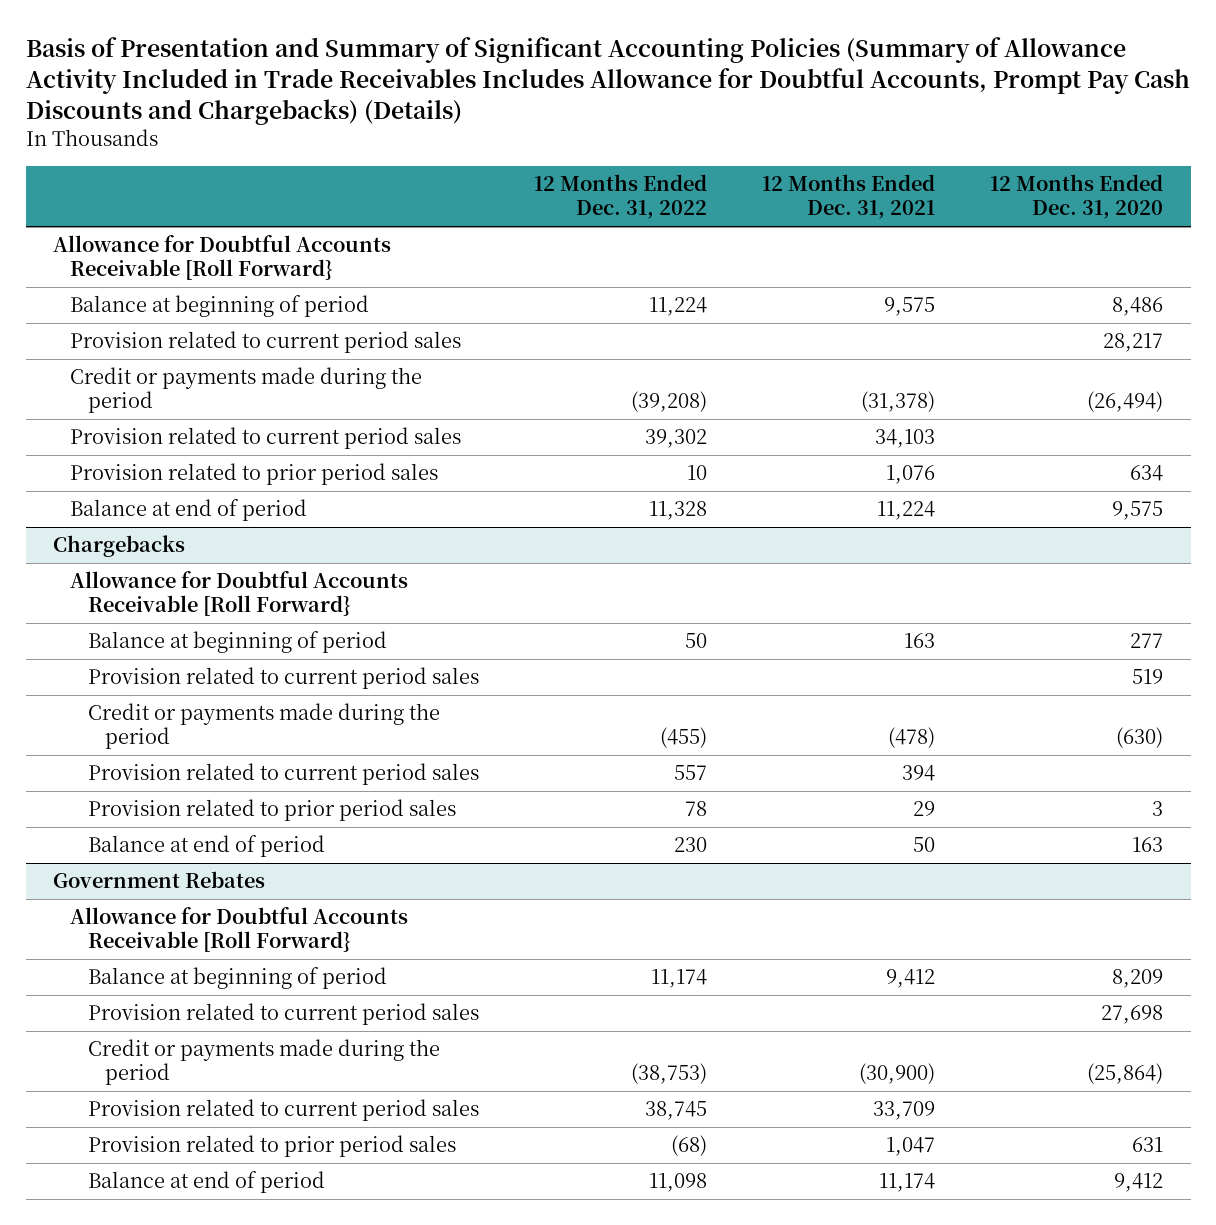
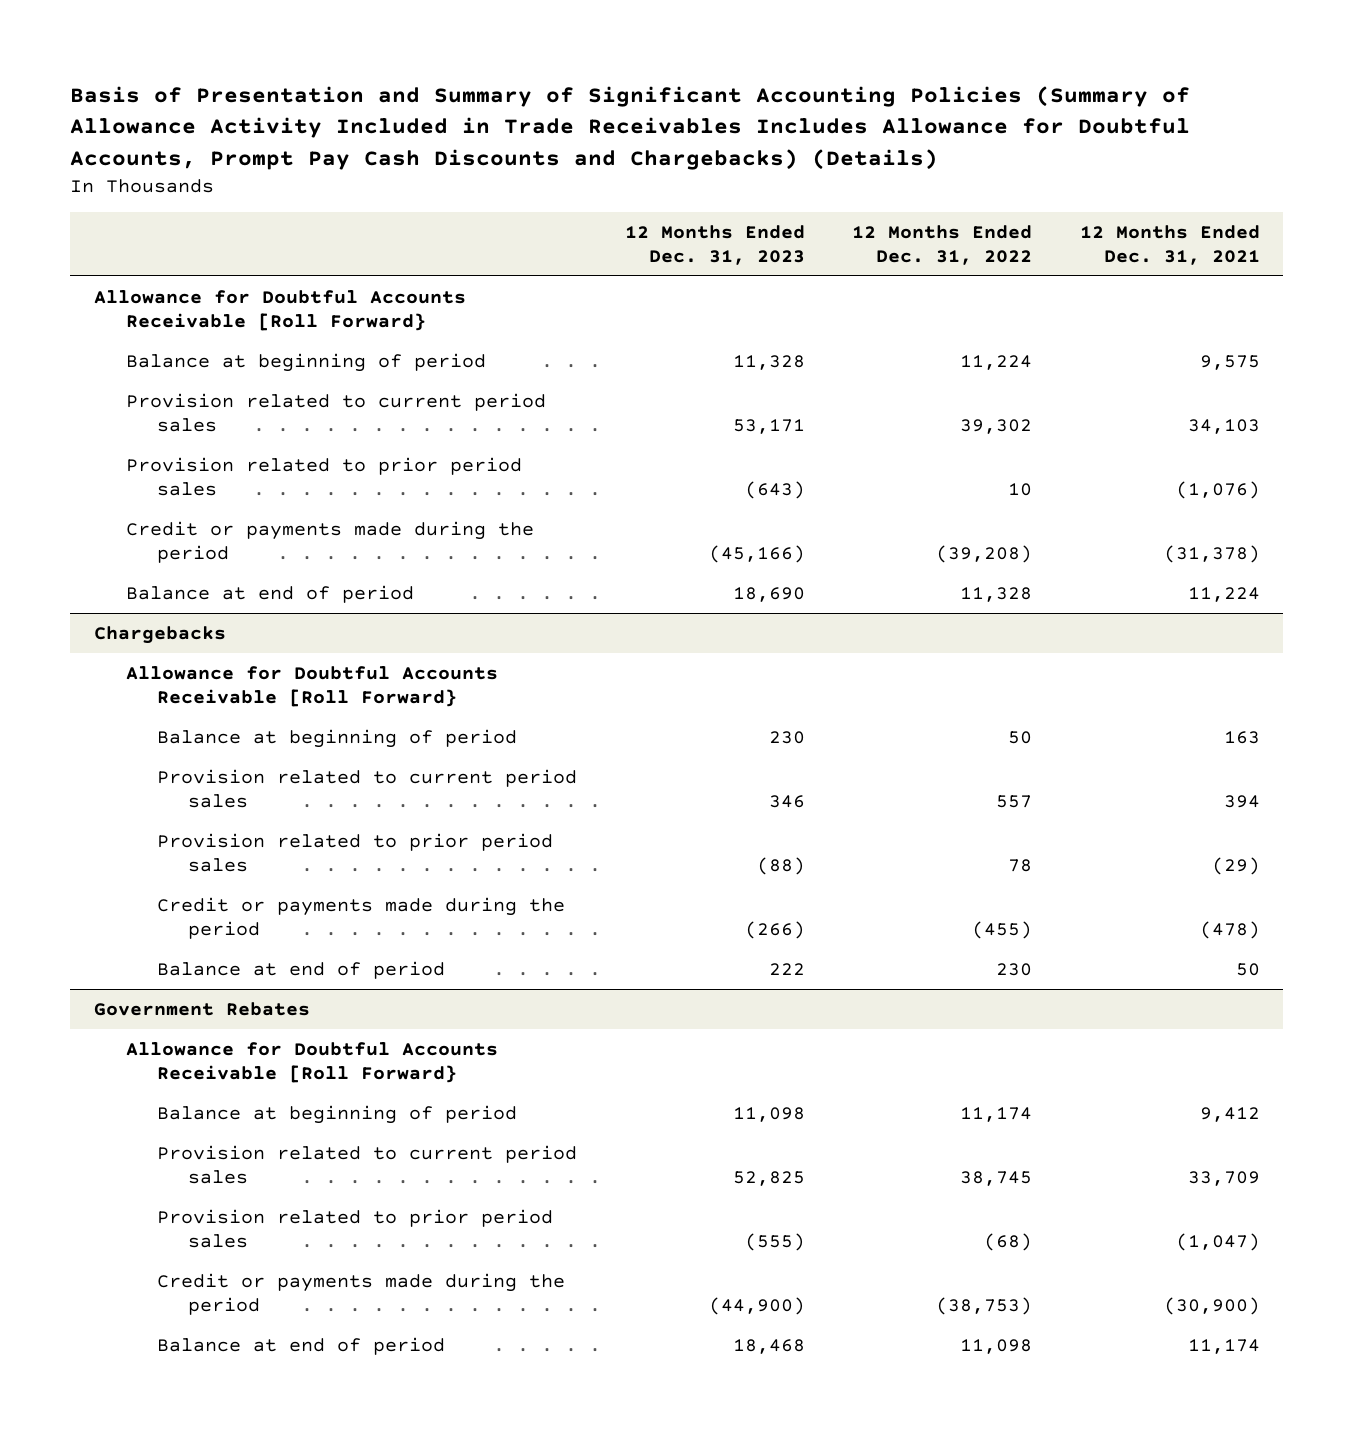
- | 12 Months Ended Dec. 31, 2022 | 12 Months Ended Dec. 31, 2021 | 12 Months Ended Dec. 31, 2020
+ | 12 Months Ended Dec. 31, 2023 | 12 Months Ended Dec. 31, 2022 | 12 Months Ended Dec. 31, 2021
- Provision related to current period sales | | | 28,217
- Provision related to prior period sales | 10 | 1,076 | 634
+ Provision related to prior period sales | (643) | 10 | (1,076)
moved down: Credit or payments made during the period | (45,166) | (39,208) | (31,378)
@ Chargebacks
- Provision related to current period sales | | | 519
- Provision related to prior period sales | 78 | 29 | 3
+ Provision related to prior period sales | (88) | 78 | (29)
moved down: Credit or payments made during the period | (266) | (455) | (478)
@ Government Rebates
- Provision related to current period sales | | | 27,698
- Provision related to prior period sales | (68) | 1,047 | 631
+ Provision related to prior period sales | (555) | (68) | (1,047)
moved down: Credit or payments made during the period | (44,900) | (38,753) | (30,900)

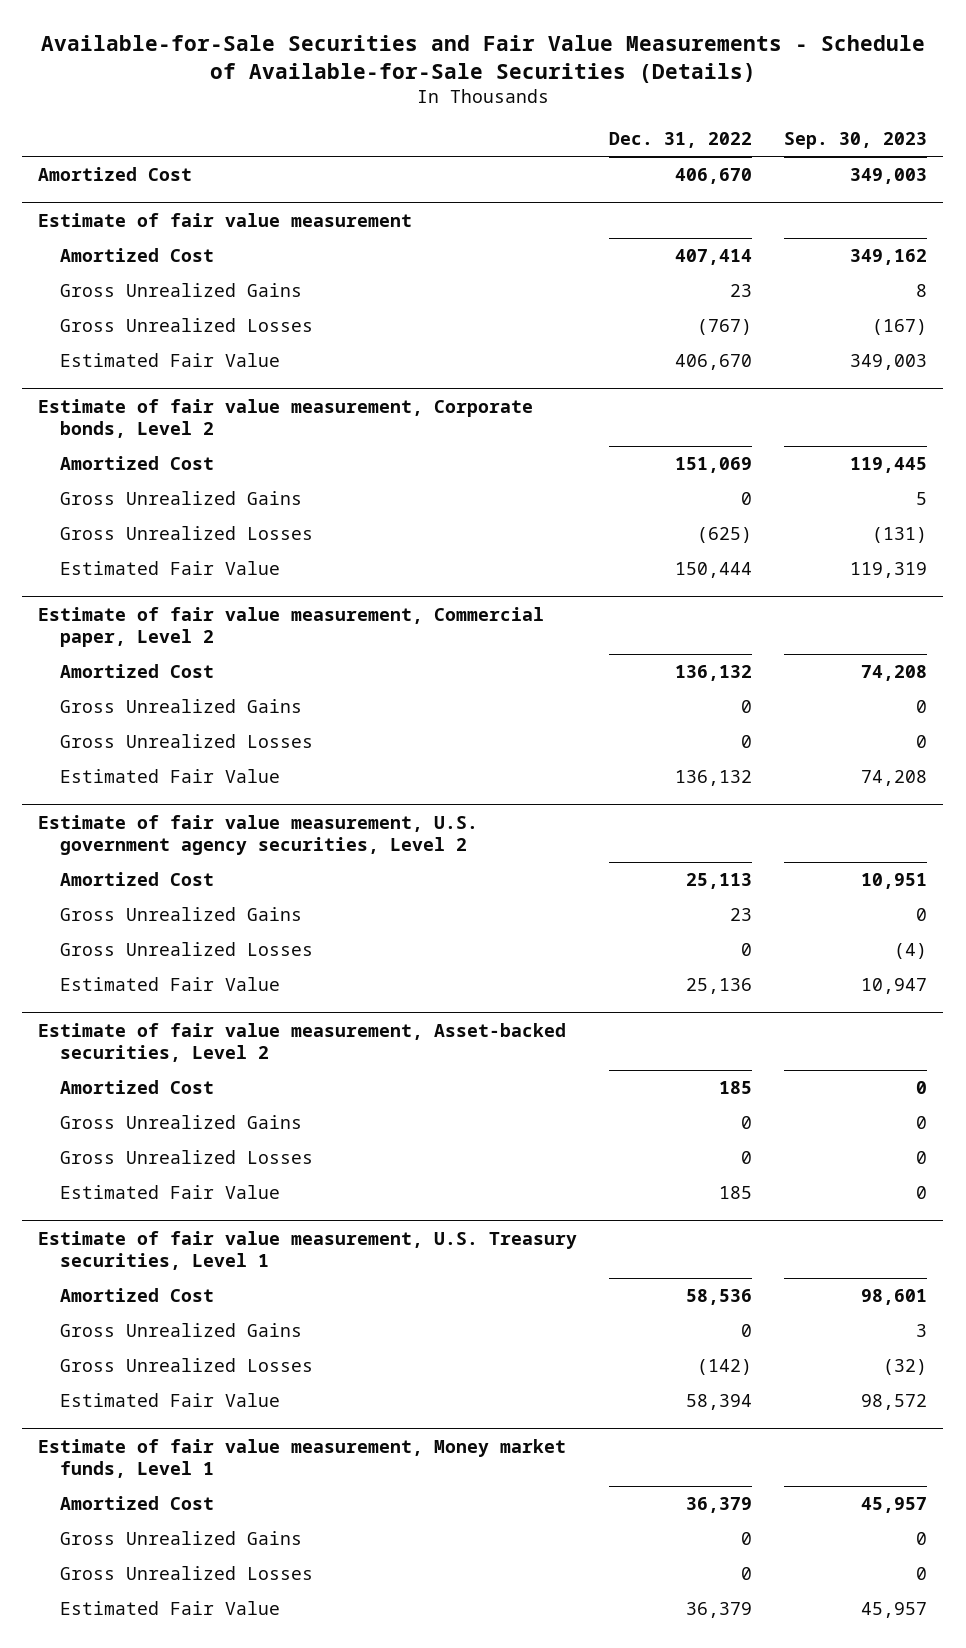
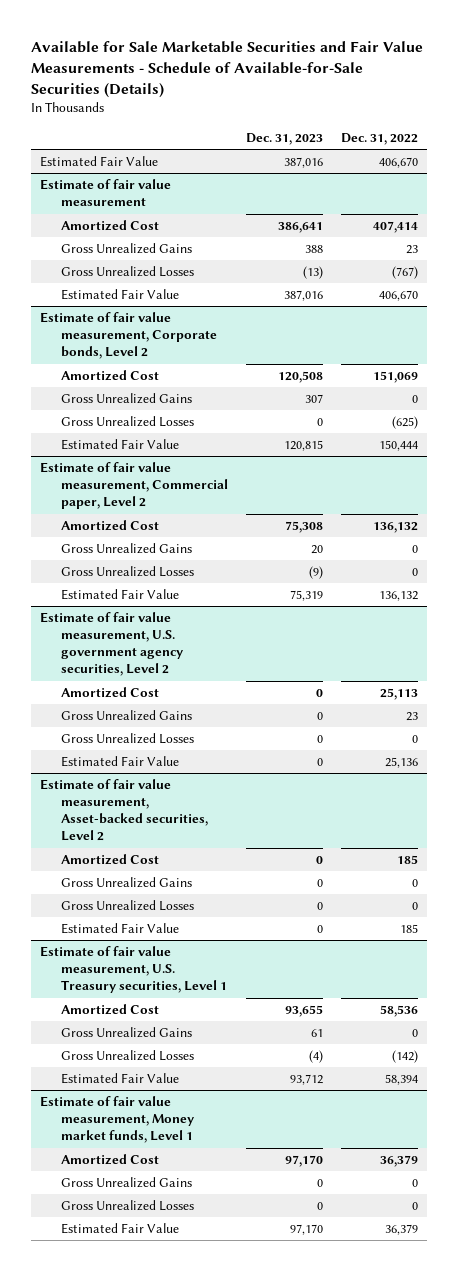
- Available-for-Sale Securities and Fair Value Measurements - Schedule of Available-for-Sale Securities (Details)
+ Available for Sale Marketable Securities and Fair Value Measurements - Schedule of Available-for-Sale Securities (Details)
- | Dec. 31, 2022 | Sep. 30, 2023
+ | Dec. 31, 2023 | Dec. 31, 2022
- Amortized Cost | 406,670 | 349,003
+ Estimated Fair Value | 387,016 | 406,670

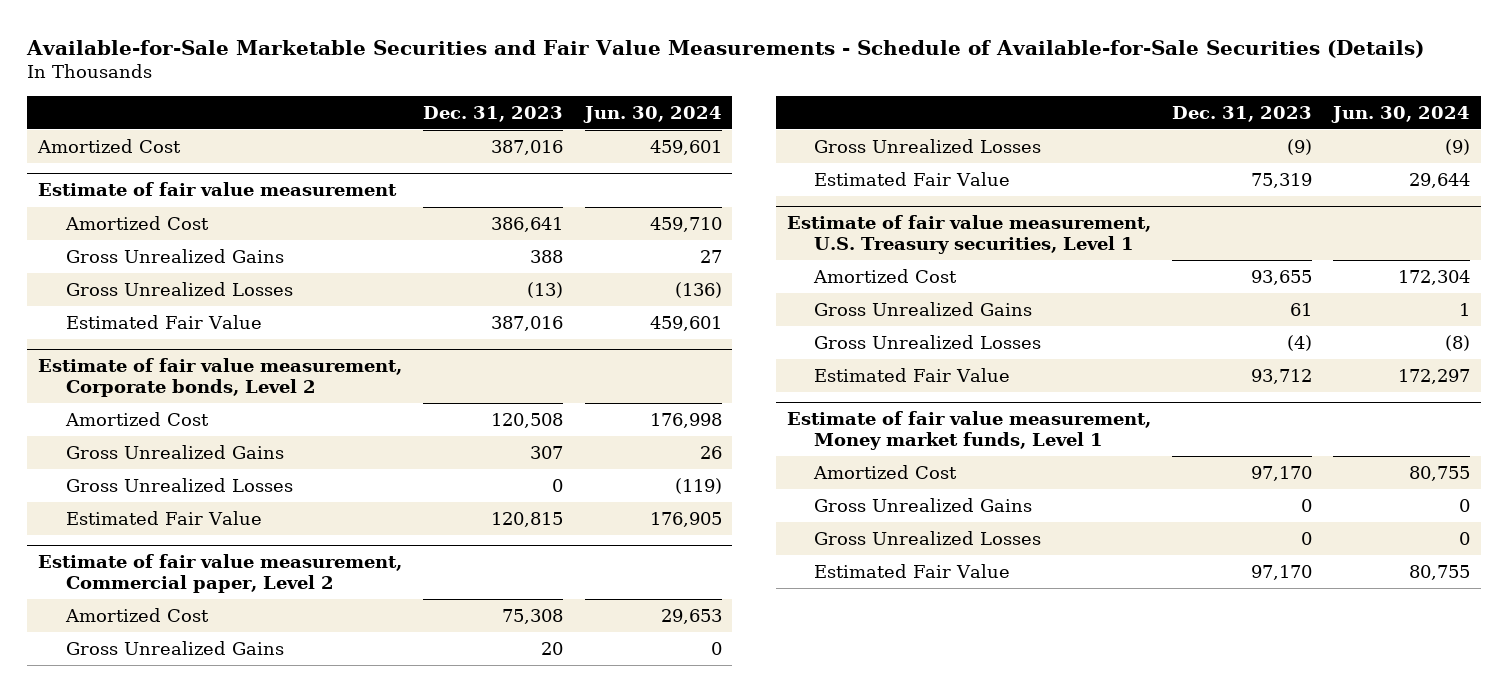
- Available for Sale Marketable Securities and Fair Value Measurements - Schedule of Available-for-Sale Securities (Details)
+ Available-for-Sale Marketable Securities and Fair Value Measurements - Schedule of Available-for-Sale Securities (Details)
- | Dec. 31, 2023 | Dec. 31, 2022
+ | Dec. 31, 2023 | Jun. 30, 2024
- Estimated Fair Value | 387,016 | 406,670
+ Amortized Cost | 387,016 | 459,601
- Estimate of fair value measurement, U.S. government agency securities, Level 2
- Amortized Cost | 0 | 25,113
- Gross Unrealized Gains | 0 | 23
- Gross Unrealized Losses | 0 | 0
- Estimated Fair Value | 0 | 25,136
- Estimate of fair value measurement, Asset-backed securities, Level 2
- Amortized Cost | 0 | 185
- Gross Unrealized Gains | 0 | 0
- Gross Unrealized Losses | 0 | 0
- Estimated Fair Value | 0 | 185

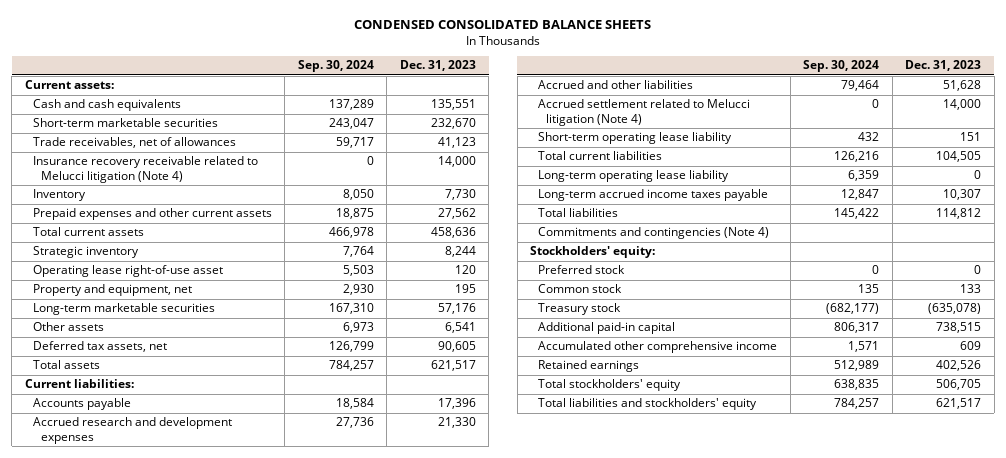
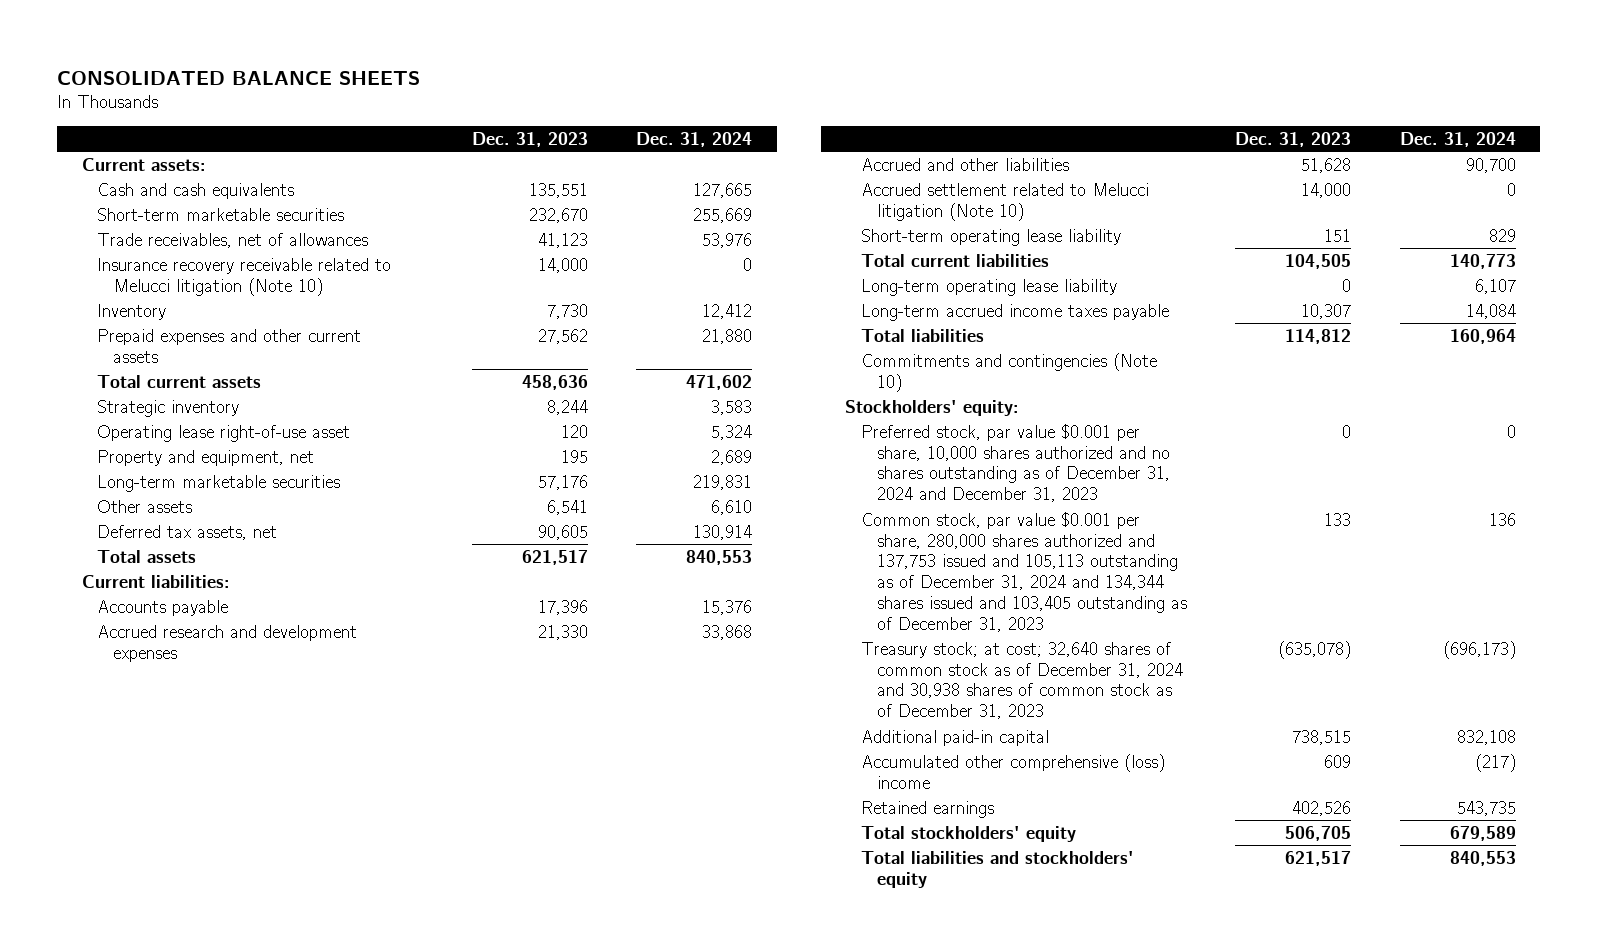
- CONDENSED CONSOLIDATED BALANCE SHEETS
+ CONSOLIDATED BALANCE SHEETS
- | Sep. 30, 2024 | Dec. 31, 2023
+ | Dec. 31, 2023 | Dec. 31, 2024
- Insurance recovery receivable related to Melucci litigation (Note 4) | 0 | 14,000
+ Insurance recovery receivable related to Melucci litigation (Note 10) | 14,000 | 0
- Accrued settlement related to Melucci litigation (Note 4) | 0 | 14,000
+ Accrued settlement related to Melucci litigation (Note 10) | 14,000 | 0
- Commitments and contingencies (Note 4)
+ Commitments and contingencies (Note 10)
- Preferred stock | 0 | 0
- Common stock | 135 | 133
- Treasury stock | (682,177) | (635,078)
+ Preferred stock, par value $0.001 per share, 10,000 shares authorized and no shares outstanding as of December 31, 2024 and December 31, 2023 | 0 | 0
+ Common stock, par value $0.001 per share, 280,000 shares authorized and 137,753 issued and 105,113 outstanding as of December 31, 2024 and 134,344 shares issued and 103,405 outstanding as of December 31, 2023 | 133 | 136
+ Treasury stock; at cost; 32,640 shares of common stock as of December 31, 2024 and 30,938 shares of common stock as of December 31, 2023 | (635,078) | (696,173)
- Accumulated other comprehensive income | 1,571 | 609
+ Accumulated other comprehensive (loss) income | 609 | (217)

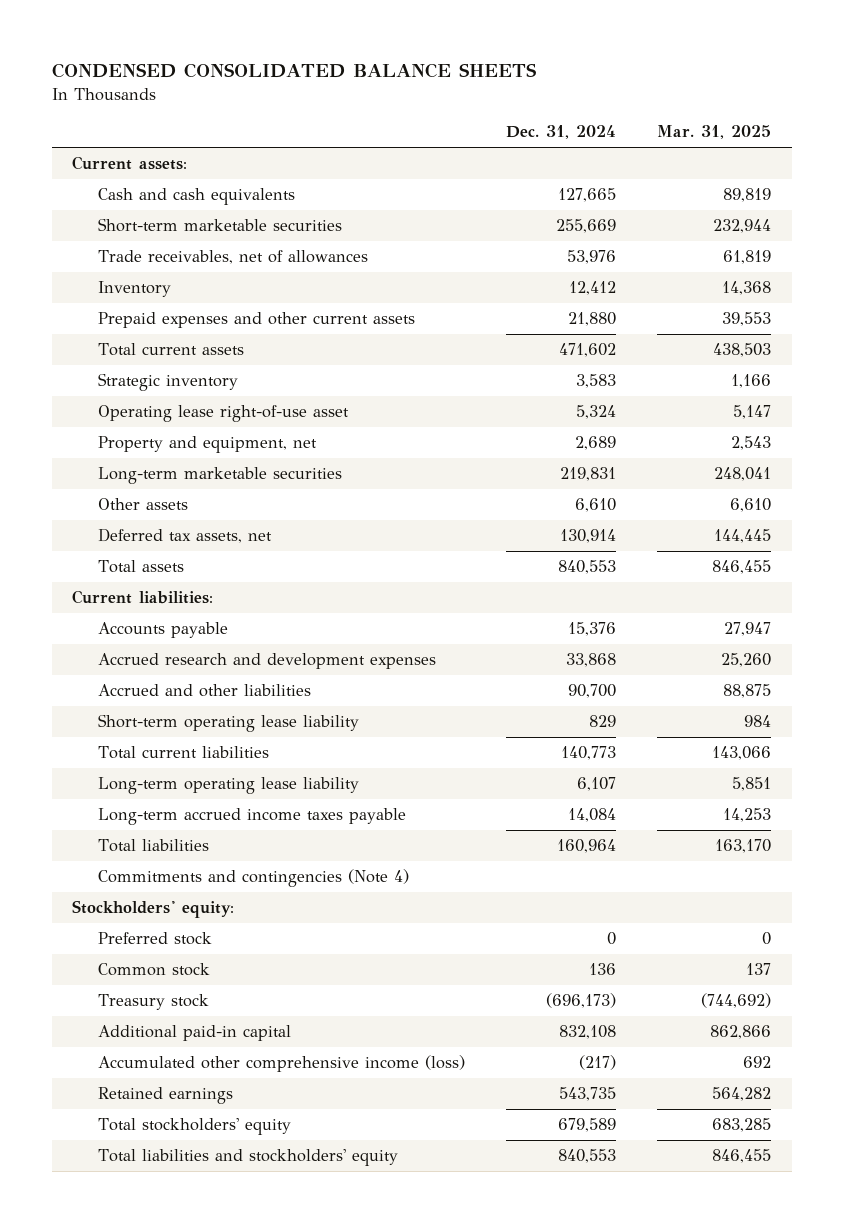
- CONSOLIDATED BALANCE SHEETS
+ CONDENSED CONSOLIDATED BALANCE SHEETS
- | Dec. 31, 2023 | Dec. 31, 2024
+ | Dec. 31, 2024 | Mar. 31, 2025
- Insurance recovery receivable related to Melucci litigation (Note 10) | 14,000 | 0
- Accrued settlement related to Melucci litigation (Note 10) | 14,000 | 0
- Commitments and contingencies (Note 10)
+ Commitments and contingencies (Note 4)
- Preferred stock, par value $0.001 per share, 10,000 shares authorized and no shares outstanding as of December 31, 2024 and December 31, 2023 | 0 | 0
- Common stock, par value $0.001 per share, 280,000 shares authorized and 137,753 issued and 105,113 outstanding as of December 31, 2024 and 134,344 shares issued and 103,405 outstanding as of December 31, 2023 | 133 | 136
- Treasury stock; at cost; 32,640 shares of common stock as of December 31, 2024 and 30,938 shares of common stock as of December 31, 2023 | (635,078) | (696,173)
+ Preferred stock | 0 | 0
+ Common stock | 136 | 137
+ Treasury stock | (696,173) | (744,692)
- Accumulated other comprehensive (loss) income | 609 | (217)
+ Accumulated other comprehensive income (loss) | (217) | 692

